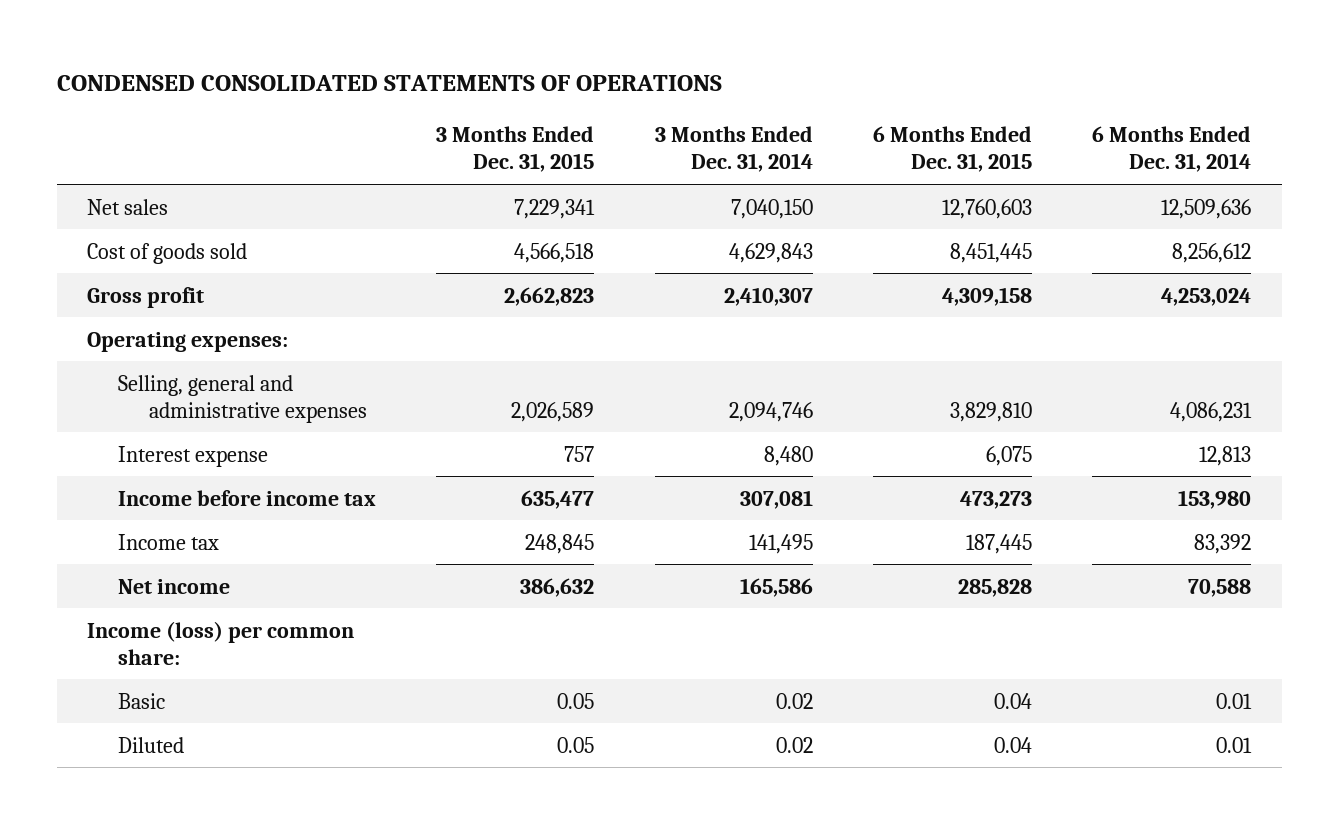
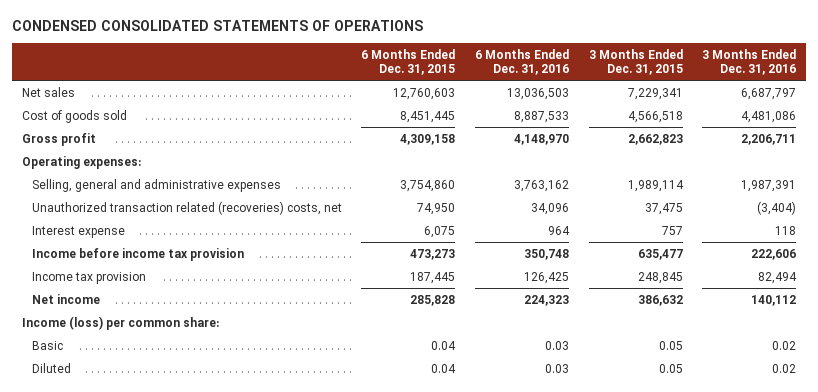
- | 3 Months Ended Dec. 31, 2015 | 3 Months Ended Dec. 31, 2014 | 6 Months Ended Dec. 31, 2015 | 6 Months Ended Dec. 31, 2014
+ | 6 Months Ended Dec. 31, 2015 | 6 Months Ended Dec. 31, 2016 | 3 Months Ended Dec. 31, 2015 | 3 Months Ended Dec. 31, 2016
- Selling, general and administrative expenses | 2,026,589 | 2,094,746 | 3,829,810 | 4,086,231
+ Selling, general and administrative expenses | 3,754,860 | 3,763,162 | 1,989,114 | 1,987,391
+ Unauthorized transaction related (recoveries) costs, net | 74,950 | 34,096 | 37,475 | (3,404)
- Income before income tax | 635,477 | 307,081 | 473,273 | 153,980
- Income tax | 248,845 | 141,495 | 187,445 | 83,392
+ Income before income tax provision | 473,273 | 350,748 | 635,477 | 222,606
+ Income tax provision | 187,445 | 126,425 | 248,845 | 82,494

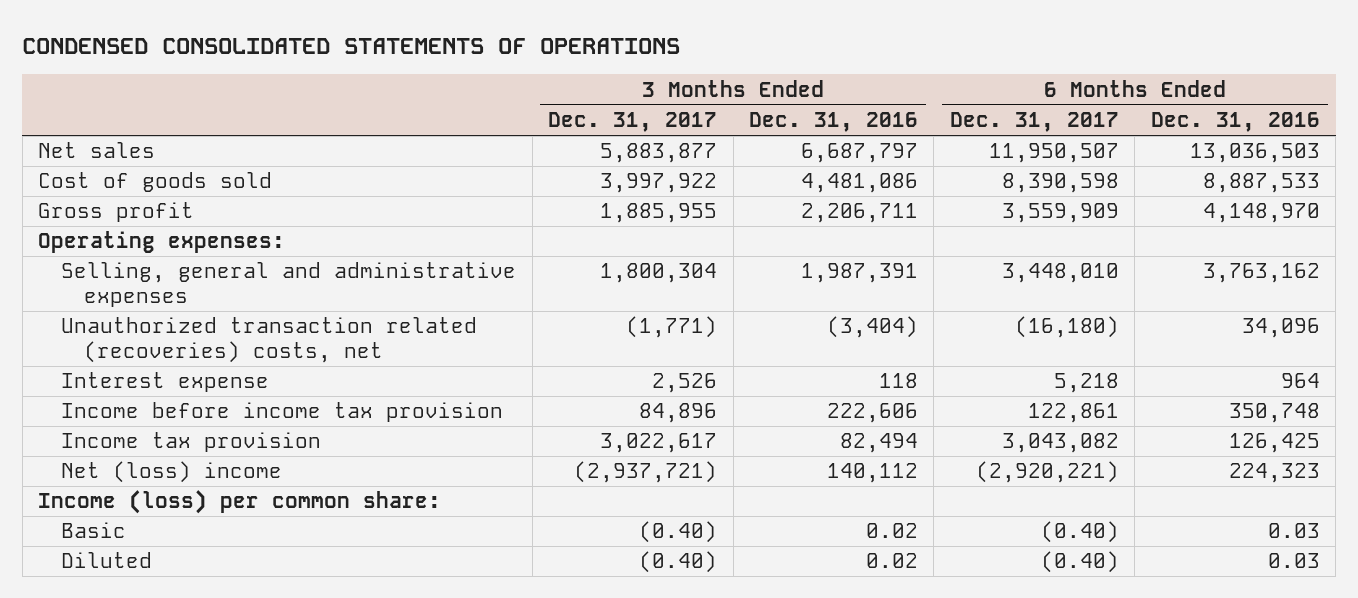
- | 6 Months Ended Dec. 31, 2015 | 6 Months Ended Dec. 31, 2016 | 3 Months Ended Dec. 31, 2015 | 3 Months Ended Dec. 31, 2016
+ | 3 Months Ended Dec. 31, 2017 | 3 Months Ended Dec. 31, 2016 | 6 Months Ended Dec. 31, 2017 | 6 Months Ended Dec. 31, 2016
- Net income | 285,828 | 224,323 | 386,632 | 140,112
+ Net (loss) income | (2,937,721) | 140,112 | (2,920,221) | 224,323

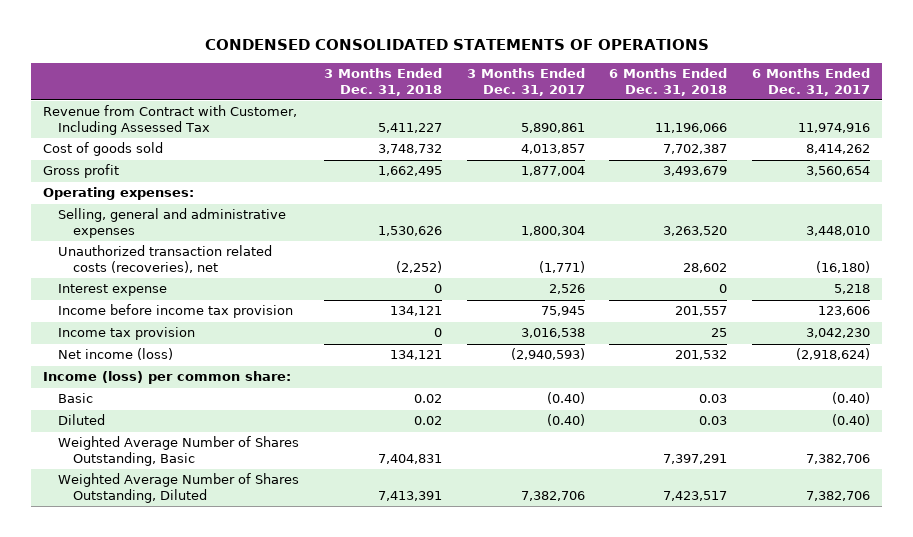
- | 3 Months Ended Dec. 31, 2017 | 3 Months Ended Dec. 31, 2016 | 6 Months Ended Dec. 31, 2017 | 6 Months Ended Dec. 31, 2016
+ | 3 Months Ended Dec. 31, 2018 | 3 Months Ended Dec. 31, 2017 | 6 Months Ended Dec. 31, 2018 | 6 Months Ended Dec. 31, 2017
- Net sales | 5,883,877 | 6,687,797 | 11,950,507 | 13,036,503
- Cost of goods sold | 3,997,922 | 4,481,086 | 8,390,598 | 8,887,533
- Gross profit | 1,885,955 | 2,206,711 | 3,559,909 | 4,148,970
+ Revenue from Contract with Customer, Including Assessed Tax | 5,411,227 | 5,890,861 | 11,196,066 | 11,974,916
+ Cost of goods sold | 3,748,732 | 4,013,857 | 7,702,387 | 8,414,262
+ Gross profit | 1,662,495 | 1,877,004 | 3,493,679 | 3,560,654
- Unauthorized transaction related (recoveries) costs, net | (1,771) | (3,404) | (16,180) | 34,096
+ Unauthorized transaction related costs (recoveries), net | (2,252) | (1,771) | 28,602 | (16,180)
- Income before income tax provision | 84,896 | 222,606 | 122,861 | 350,748
- Income tax provision | 3,022,617 | 82,494 | 3,043,082 | 126,425
- Net (loss) income | (2,937,721) | 140,112 | (2,920,221) | 224,323
+ Income before income tax provision | 134,121 | 75,945 | 201,557 | 123,606
+ Income tax provision | 0 | 3,016,538 | 25 | 3,042,230
+ Net income (loss) | 134,121 | (2,940,593) | 201,532 | (2,918,624)
+ Weighted Average Number of Shares Outstanding, Basic | 7,404,831 | | 7,397,291 | 7,382,706
+ Weighted Average Number of Shares Outstanding, Diluted | 7,413,391 | 7,382,706 | 7,423,517 | 7,382,706

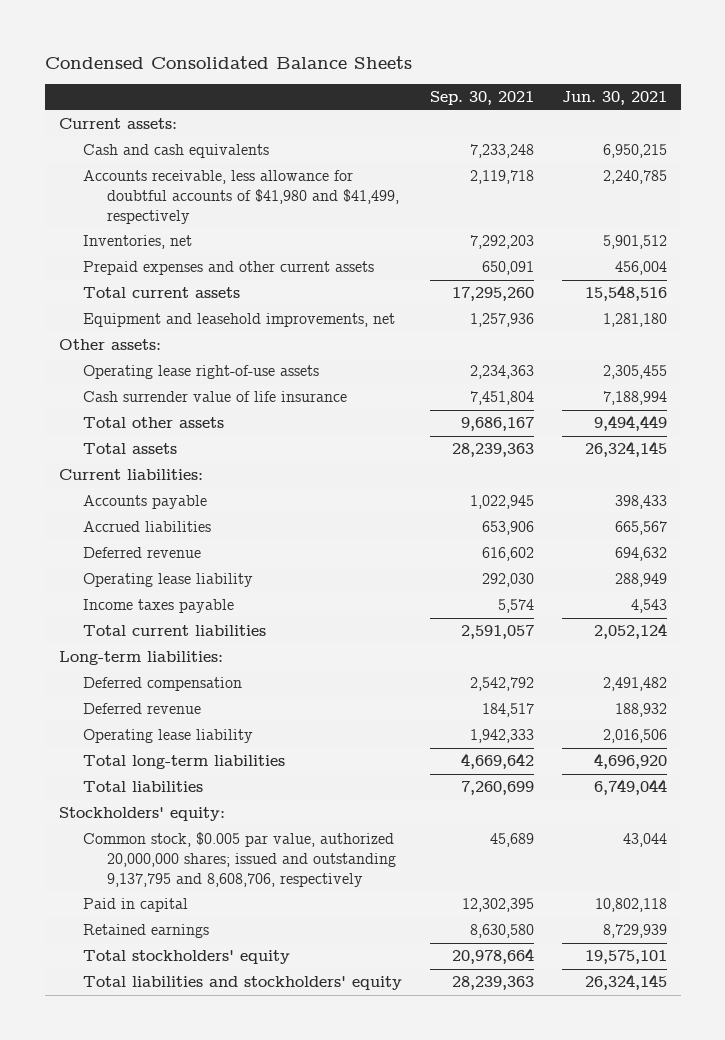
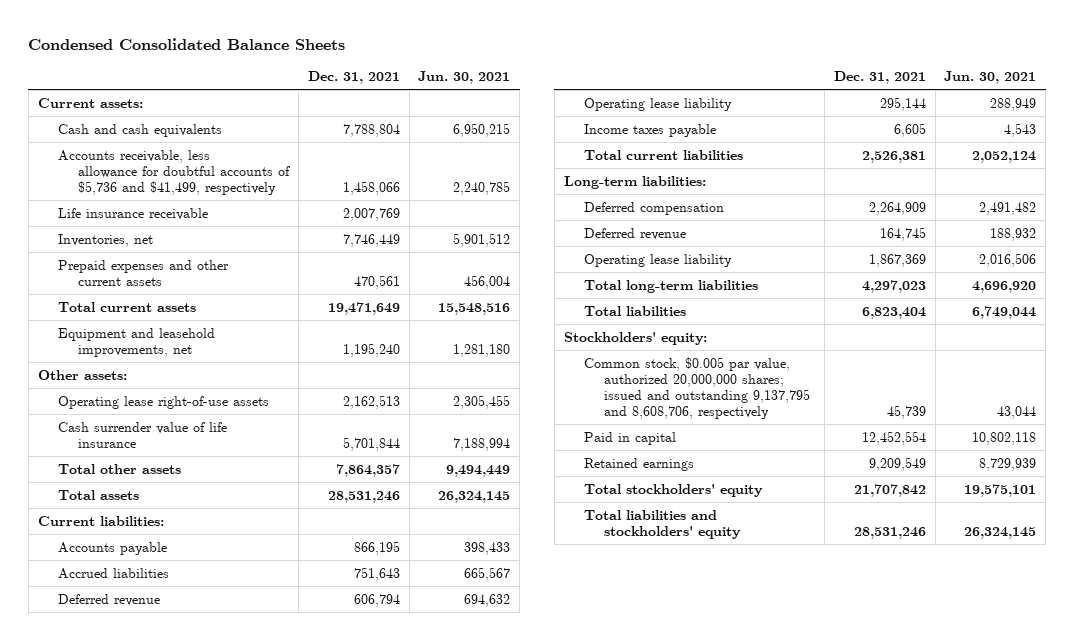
- | Sep. 30, 2021 | Jun. 30, 2021
+ | Dec. 31, 2021 | Jun. 30, 2021
- Accounts receivable, less allowance for doubtful accounts of $41,980 and $41,499, respectively | 2,119,718 | 2,240,785
+ Accounts receivable, less allowance for doubtful accounts of $5,736 and $41,499, respectively | 1,458,066 | 2,240,785
+ Life insurance receivable | 2,007,769 |

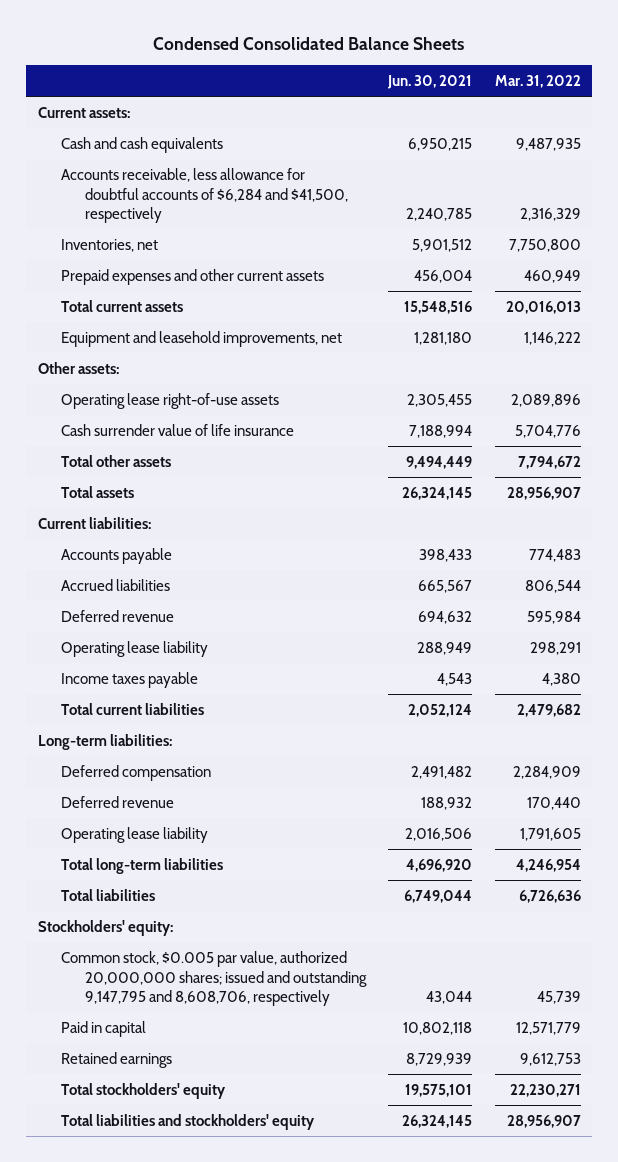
- | Dec. 31, 2021 | Jun. 30, 2021
+ | Jun. 30, 2021 | Mar. 31, 2022
- Accounts receivable, less allowance for doubtful accounts of $5,736 and $41,499, respectively | 1,458,066 | 2,240,785
- Life insurance receivable | 2,007,769 |
+ Accounts receivable, less allowance for doubtful accounts of $6,284 and $41,500, respectively | 2,240,785 | 2,316,329
- Common stock, $0.005 par value, authorized 20,000,000 shares; issued and outstanding 9,137,795 and 8,608,706, respectively | 45,739 | 43,044
+ Common stock, $0.005 par value, authorized 20,000,000 shares; issued and outstanding 9,147,795 and 8,608,706, respectively | 43,044 | 45,739

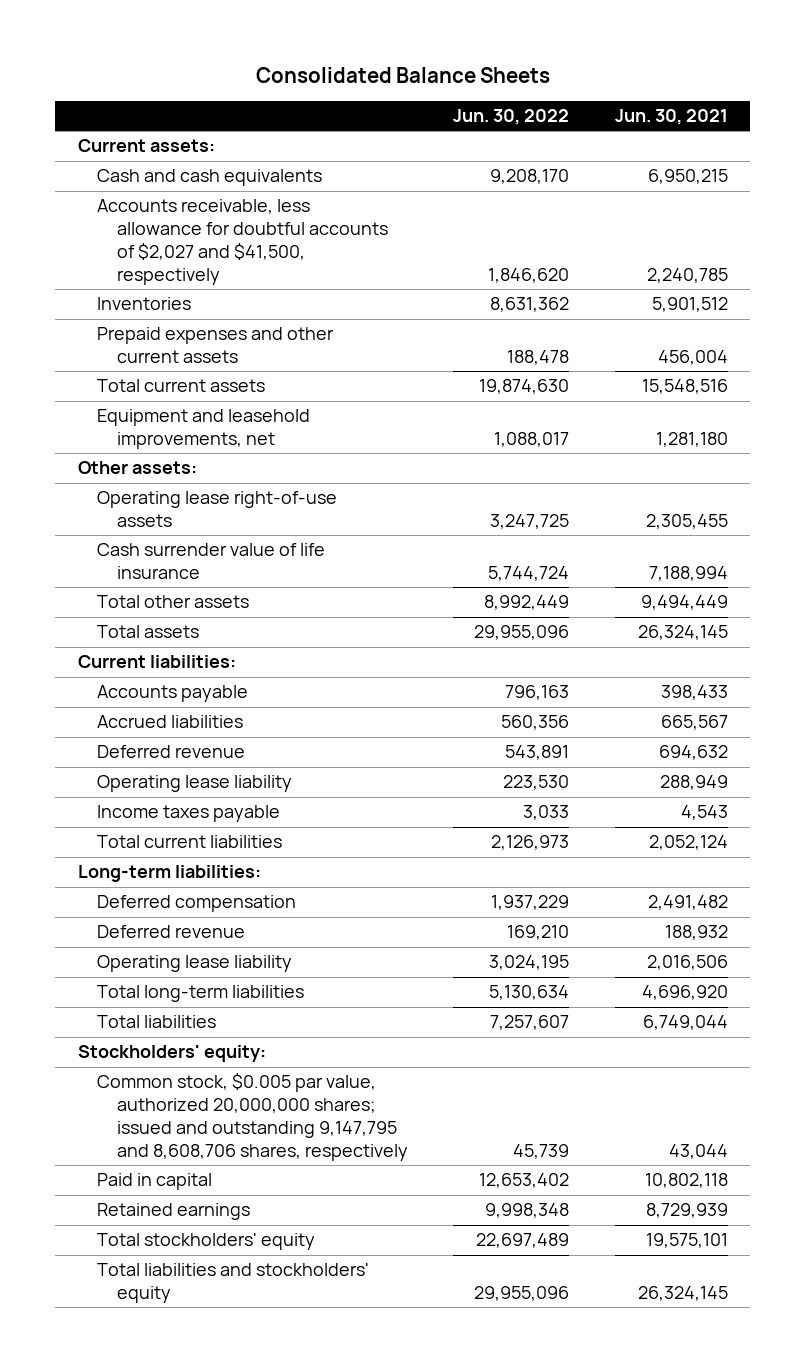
- Condensed Consolidated Balance Sheets
+ Consolidated Balance Sheets
- | Jun. 30, 2021 | Mar. 31, 2022
+ | Jun. 30, 2022 | Jun. 30, 2021
- Accounts receivable, less allowance for doubtful accounts of $6,284 and $41,500, respectively | 2,240,785 | 2,316,329
- Inventories, net | 5,901,512 | 7,750,800
+ Accounts receivable, less allowance for doubtful accounts of $2,027 and $41,500, respectively | 1,846,620 | 2,240,785
+ Inventories | 8,631,362 | 5,901,512
- Common stock, $0.005 par value, authorized 20,000,000 shares; issued and outstanding 9,147,795 and 8,608,706, respectively | 43,044 | 45,739
+ Common stock, $0.005 par value, authorized 20,000,000 shares; issued and outstanding 9,147,795 and 8,608,706 shares, respectively | 45,739 | 43,044

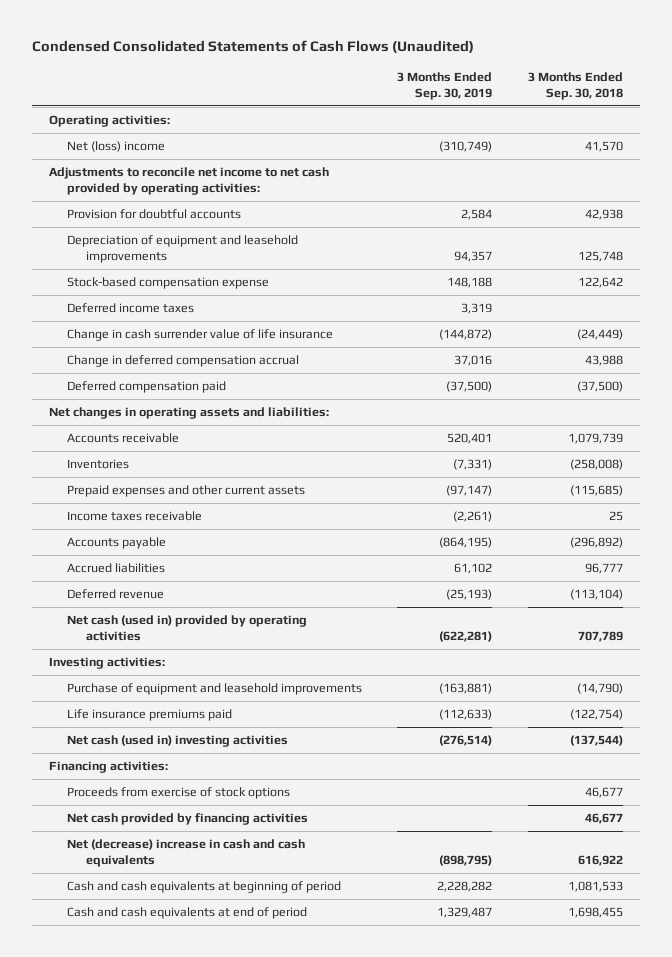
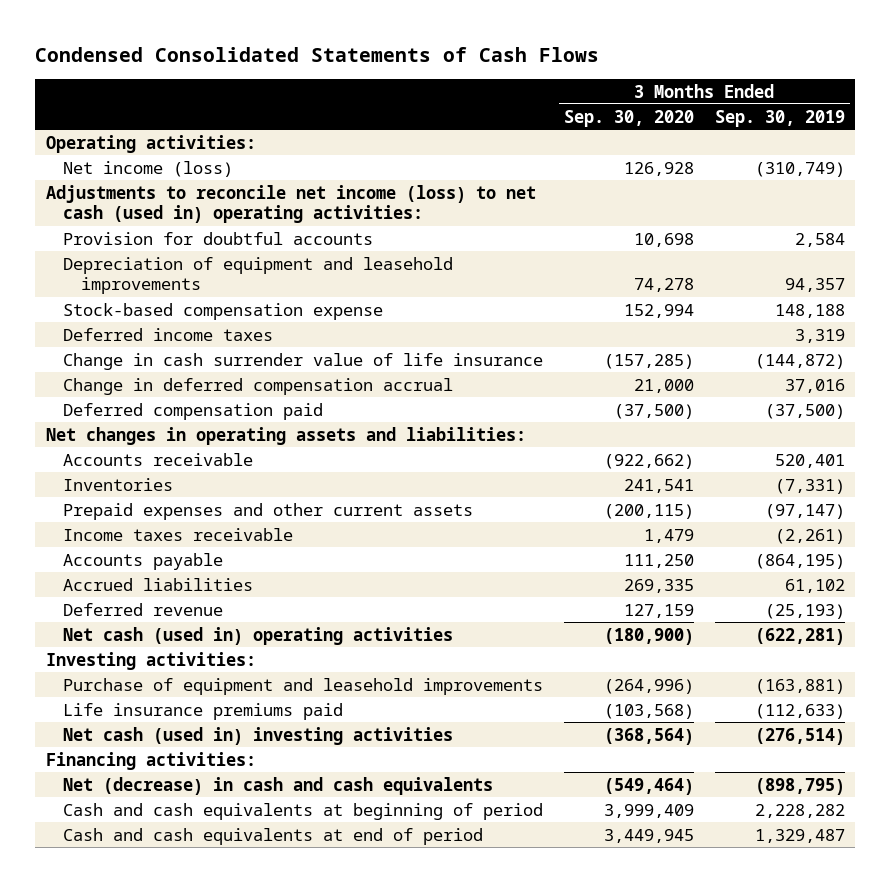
- Condensed Consolidated Statements of Cash Flows (Unaudited)
+ Condensed Consolidated Statements of Cash Flows
- | 3 Months Ended Sep. 30, 2019 | 3 Months Ended Sep. 30, 2018
+ | 3 Months Ended Sep. 30, 2020 | 3 Months Ended Sep. 30, 2019
- Net (loss) income | (310,749) | 41,570
- Adjustments to reconcile net income to net cash provided by operating activities:
+ Net income (loss) | 126,928 | (310,749)
+ Adjustments to reconcile net income (loss) to net cash (used in) operating activities:
- Net cash (used in) provided by operating activities | (622,281) | 707,789
+ Net cash (used in) operating activities | (180,900) | (622,281)
- Proceeds from exercise of stock options | | 46,677
- Net cash provided by financing activities | | 46,677
- Net (decrease) increase in cash and cash equivalents | (898,795) | 616,922
+ Net (decrease) in cash and cash equivalents | (549,464) | (898,795)

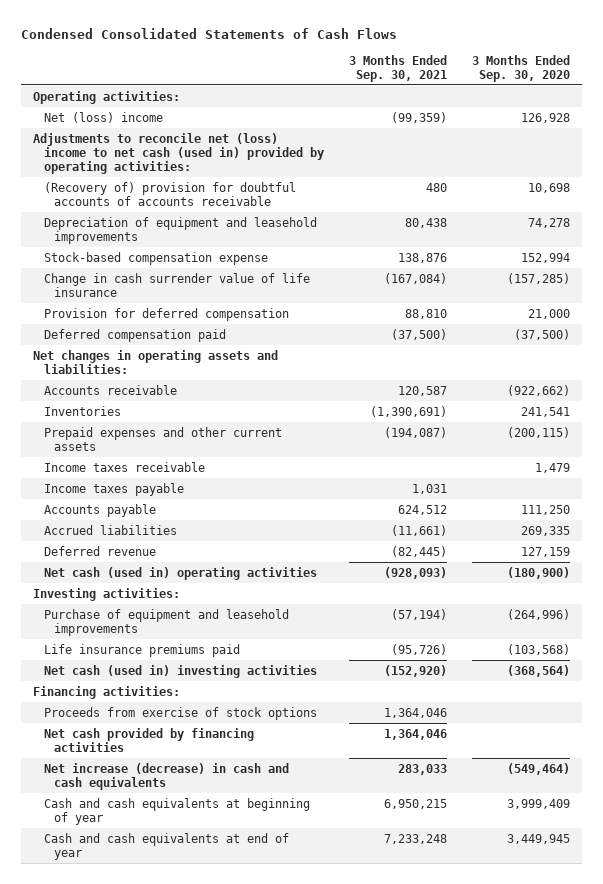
- | 3 Months Ended Sep. 30, 2020 | 3 Months Ended Sep. 30, 2019
+ | 3 Months Ended Sep. 30, 2021 | 3 Months Ended Sep. 30, 2020
- Net income (loss) | 126,928 | (310,749)
- Adjustments to reconcile net income (loss) to net cash (used in) operating activities:
- Provision for doubtful accounts | 10,698 | 2,584
+ Net (loss) income | (99,359) | 126,928
+ Adjustments to reconcile net (loss) income to net cash (used in) provided by operating activities:
+ (Recovery of) provision for doubtful accounts of accounts receivable | 480 | 10,698
- Deferred income taxes | | 3,319
- Change in deferred compensation accrual | 21,000 | 37,016
+ Provision for deferred compensation | 88,810 | 21,000
+ Income taxes payable | 1,031 |
- Net (decrease) in cash and cash equivalents | (549,464) | (898,795)
- Cash and cash equivalents at beginning of period | 3,999,409 | 2,228,282
- Cash and cash equivalents at end of period | 3,449,945 | 1,329,487
+ Proceeds from exercise of stock options | 1,364,046 |
+ Net cash provided by financing activities | 1,364,046 |
+ Net increase (decrease) in cash and cash equivalents | 283,033 | (549,464)
+ Cash and cash equivalents at beginning of year | 6,950,215 | 3,999,409
+ Cash and cash equivalents at end of year | 7,233,248 | 3,449,945

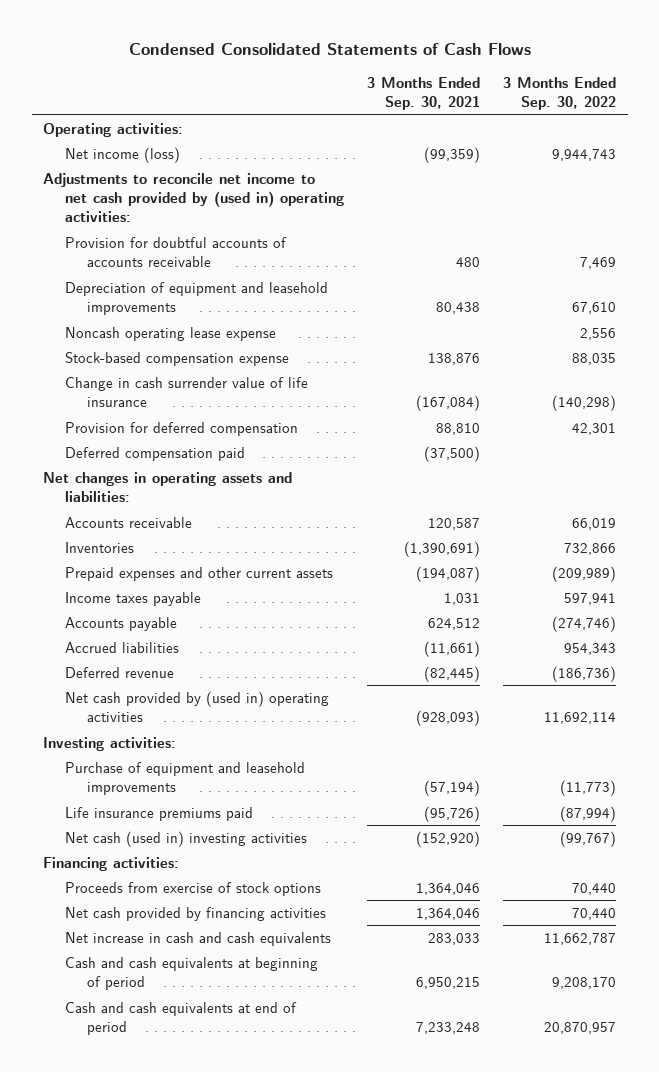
- | 3 Months Ended Sep. 30, 2021 | 3 Months Ended Sep. 30, 2020
+ | 3 Months Ended Sep. 30, 2021 | 3 Months Ended Sep. 30, 2022
- Net (loss) income | (99,359) | 126,928
- Adjustments to reconcile net (loss) income to net cash (used in) provided by operating activities:
- (Recovery of) provision for doubtful accounts of accounts receivable | 480 | 10,698
+ Net income (loss) | (99,359) | 9,944,743
+ Adjustments to reconcile net income to net cash provided by (used in) operating activities:
+ Provision for doubtful accounts of accounts receivable | 480 | 7,469
+ Noncash operating lease expense | | 2,556
- Income taxes receivable | | 1,479
- Net cash (used in) operating activities | (928,093) | (180,900)
+ Net cash provided by (used in) operating activities | (928,093) | 11,692,114
- Net increase (decrease) in cash and cash equivalents | 283,033 | (549,464)
- Cash and cash equivalents at beginning of year | 6,950,215 | 3,999,409
- Cash and cash equivalents at end of year | 7,233,248 | 3,449,945
+ Net increase in cash and cash equivalents | 283,033 | 11,662,787
+ Cash and cash equivalents at beginning of period | 6,950,215 | 9,208,170
+ Cash and cash equivalents at end of period | 7,233,248 | 20,870,957

